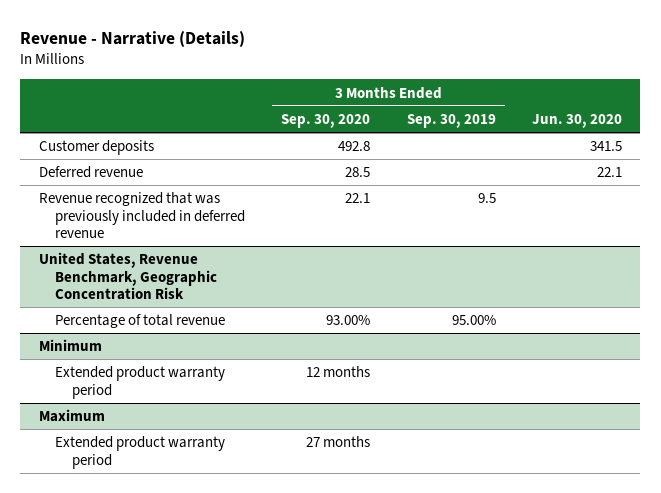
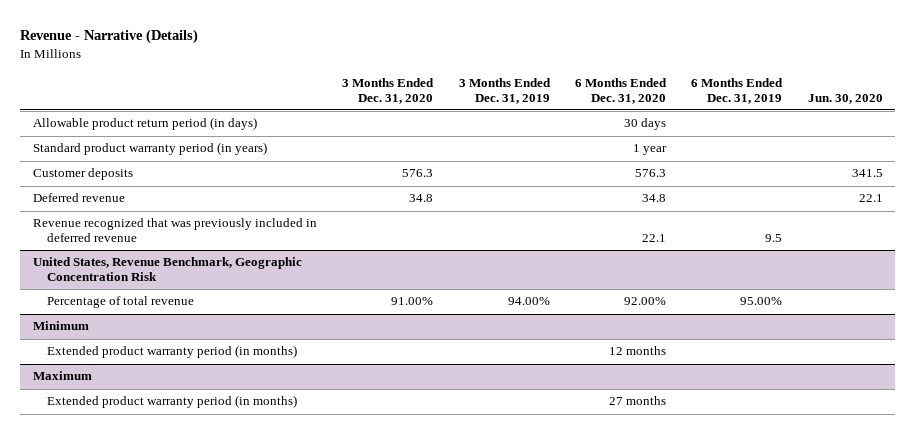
- | 3 Months Ended Sep. 30, 2020 | 3 Months Ended Sep. 30, 2019 | Jun. 30, 2020
+ | 3 Months Ended Dec. 31, 2020 | 3 Months Ended Dec. 31, 2019 | 6 Months Ended Dec. 31, 2020 | 6 Months Ended Dec. 31, 2019 | Jun. 30, 2020
+ Allowable product return period (in days) | | | 30 days | |
+ Standard product warranty period (in years) | | | 1 year | |
@ Minimum
- Extended product warranty period | 12 months | |
+ Extended product warranty period (in months) | | | 12 months | |
@ Maximum
- Extended product warranty period | 27 months | |
+ Extended product warranty period (in months) | | | 27 months | |

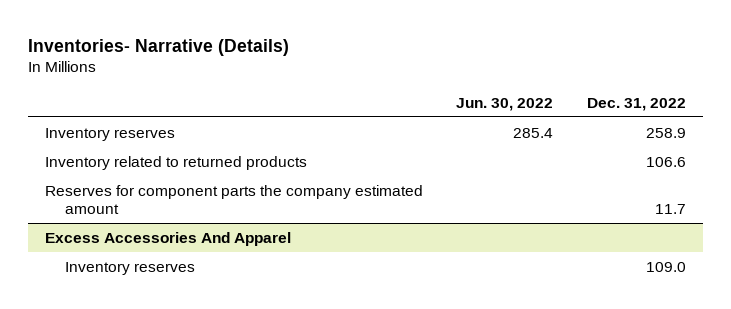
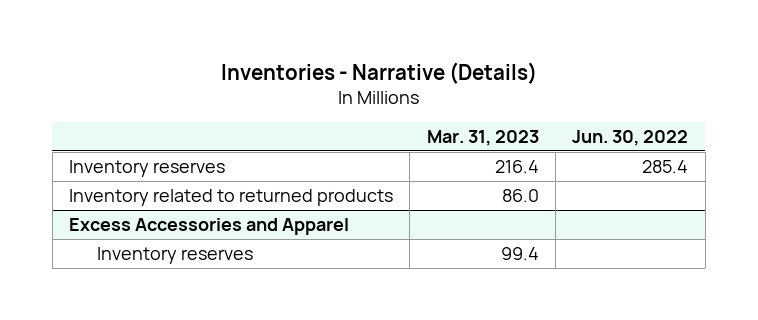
- Inventories- Narrative (Details)
+ Inventories - Narrative (Details)
- | Jun. 30, 2022 | Dec. 31, 2022
+ | Mar. 31, 2023 | Jun. 30, 2022
- Reserves for component parts the company estimated amount | | 11.7
- Excess Accessories And Apparel
+ Excess Accessories and Apparel

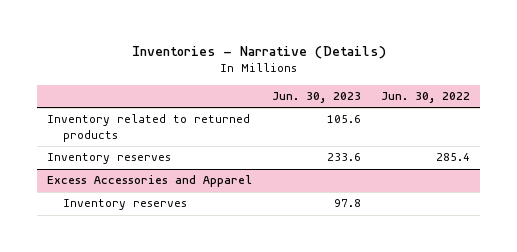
- | Mar. 31, 2023 | Jun. 30, 2022
+ | Jun. 30, 2023 | Jun. 30, 2022
moved down: Inventory reserves | 233.6 | 285.4

